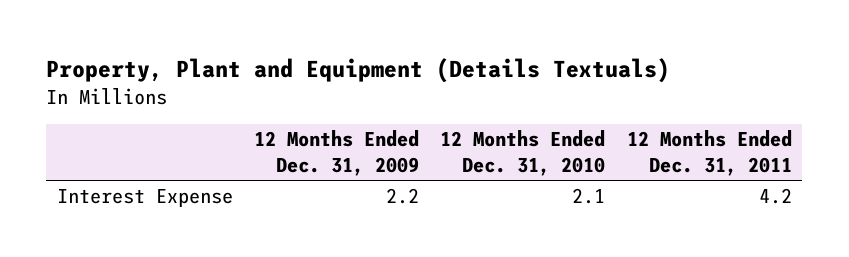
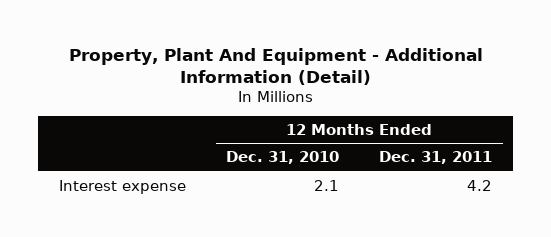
- Property, Plant and Equipment (Details Textuals)
+ Property, Plant And Equipment - Additional Information (Detail)
- | 12 Months Ended Dec. 31, 2009 | 12 Months Ended Dec. 31, 2010 | 12 Months Ended Dec. 31, 2011
+ | 12 Months Ended Dec. 31, 2010 | 12 Months Ended Dec. 31, 2011
- Interest Expense | 2.2 | 2.1 | 4.2
+ Interest expense | 2.1 | 4.2

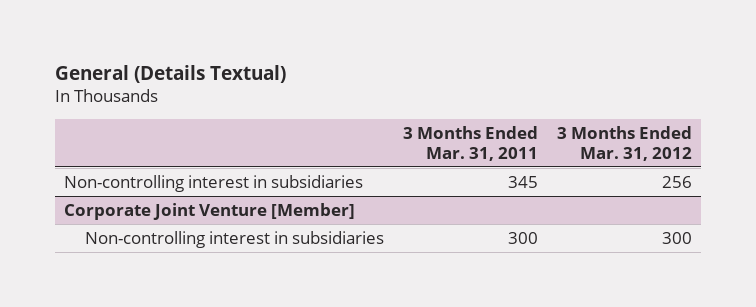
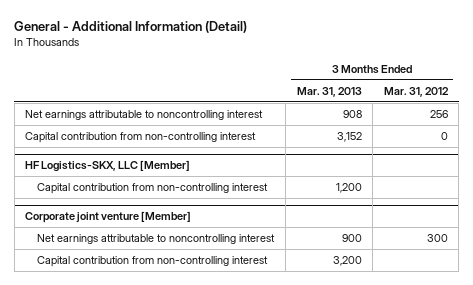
- General (Details Textual)
+ General - Additional Information (Detail)
- | 3 Months Ended Mar. 31, 2011 | 3 Months Ended Mar. 31, 2012
+ | 3 Months Ended Mar. 31, 2013 | 3 Months Ended Mar. 31, 2012
- Non-controlling interest in subsidiaries | 345 | 256
- Corporate Joint Venture [Member]
- Non-controlling interest in subsidiaries | 300 | 300
+ Net earnings attributable to noncontrolling interest | 908 | 256
+ Capital contribution from non-controlling interest | 3,152 | 0
+ HF Logistics-SKX, LLC [Member]
+ Capital contribution from non-controlling interest | 1,200 |
+ Corporate joint venture [Member]
+ Net earnings attributable to noncontrolling interest | 900 | 300
+ Capital contribution from non-controlling interest | 3,200 |

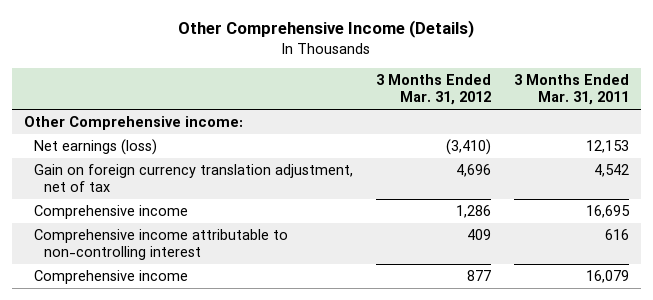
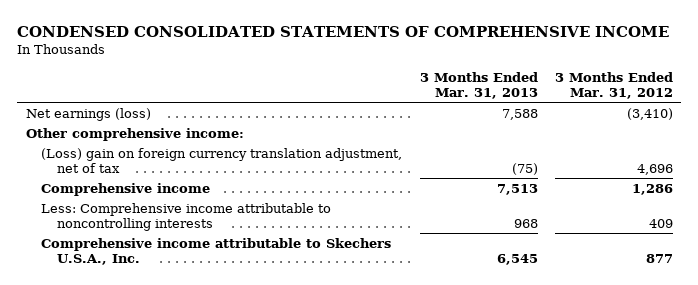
- Other Comprehensive Income (Details)
+ CONDENSED CONSOLIDATED STATEMENTS OF COMPREHENSIVE INCOME
- | 3 Months Ended Mar. 31, 2012 | 3 Months Ended Mar. 31, 2011
+ | 3 Months Ended Mar. 31, 2013 | 3 Months Ended Mar. 31, 2012
- Other Comprehensive income:
- Gain on foreign currency translation adjustment, net of tax | 4,696 | 4,542
+ Other comprehensive income:
+ (Loss) gain on foreign currency translation adjustment, net of tax | (75) | 4,696
- Comprehensive income attributable to non-controlling interest | 409 | 616
- Comprehensive income | 877 | 16,079
+ Less: Comprehensive income attributable to noncontrolling interests | 968 | 409
+ Comprehensive income attributable to Skechers U.S.A., Inc. | 6,545 | 877

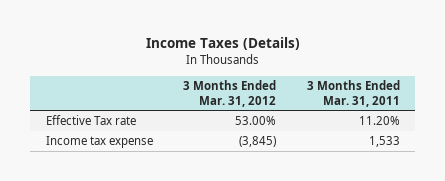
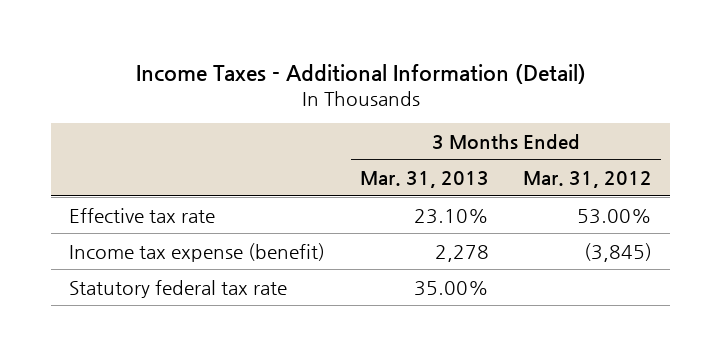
- Income Taxes (Details)
+ Income Taxes - Additional Information (Detail)
- | 3 Months Ended Mar. 31, 2012 | 3 Months Ended Mar. 31, 2011
+ | 3 Months Ended Mar. 31, 2013 | 3 Months Ended Mar. 31, 2012
- Effective Tax rate | 53.00% | 11.20%
- Income tax expense | (3,845) | 1,533
+ Effective tax rate | 23.10% | 53.00%
+ Income tax expense (benefit) | 2,278 | (3,845)
+ Statutory federal tax rate | 35.00% |

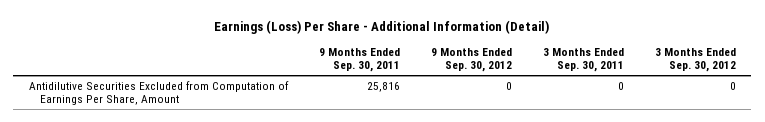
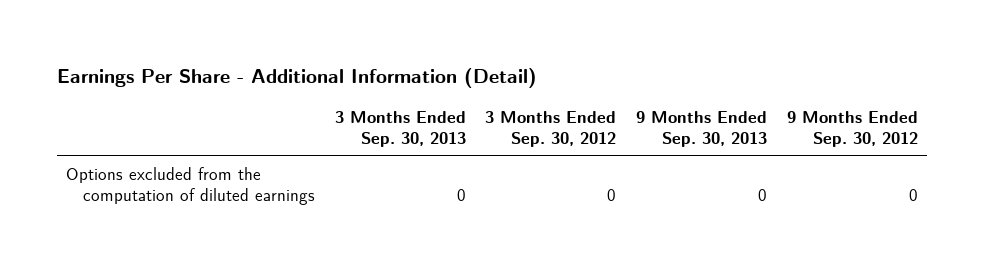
- Earnings (Loss) Per Share - Additional Information (Detail)
+ Earnings Per Share - Additional Information (Detail)
- | 9 Months Ended Sep. 30, 2011 | 9 Months Ended Sep. 30, 2012 | 3 Months Ended Sep. 30, 2011 | 3 Months Ended Sep. 30, 2012
+ | 3 Months Ended Sep. 30, 2013 | 3 Months Ended Sep. 30, 2012 | 9 Months Ended Sep. 30, 2013 | 9 Months Ended Sep. 30, 2012
- Antidilutive Securities Excluded from Computation of Earnings Per Share, Amount | 25,816 | 0 | 0 | 0
+ Options excluded from the computation of diluted earnings | 0 | 0 | 0 | 0

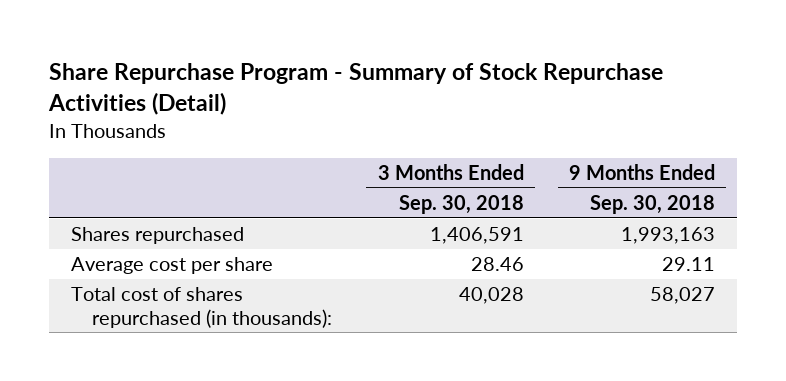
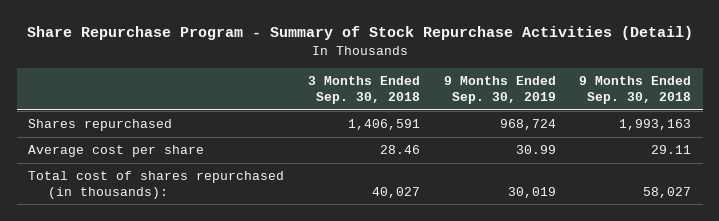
- | 3 Months Ended Sep. 30, 2018 | 9 Months Ended Sep. 30, 2018
+ | 3 Months Ended Sep. 30, 2018 | 9 Months Ended Sep. 30, 2019 | 9 Months Ended Sep. 30, 2018
- Total cost of shares repurchased (in thousands): | 40,028 | 58,027
+ Total cost of shares repurchased (in thousands): | 40,027 | 30,019 | 58,027

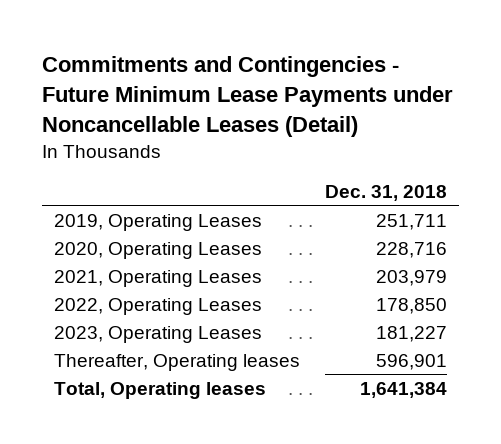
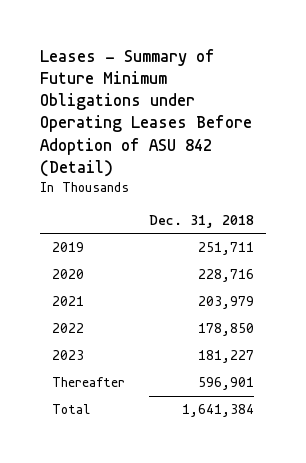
- Commitments and Contingencies - Future Minimum Lease Payments under Noncancellable Leases (Detail)
+ Leases - Summary of Future Minimum Obligations under Operating Leases Before Adoption of ASU 842 (Detail)
- 2019, Operating Leases | 251,711
- 2020, Operating Leases | 228,716
- 2021, Operating Leases | 203,979
- 2022, Operating Leases | 178,850
- 2023, Operating Leases | 181,227
- Thereafter, Operating leases | 596,901
- Total, Operating leases | 1,641,384
+ 2019 | 251,711
+ 2020 | 228,716
+ 2021 | 203,979
+ 2022 | 178,850
+ 2023 | 181,227
+ Thereafter | 596,901
+ Total | 1,641,384

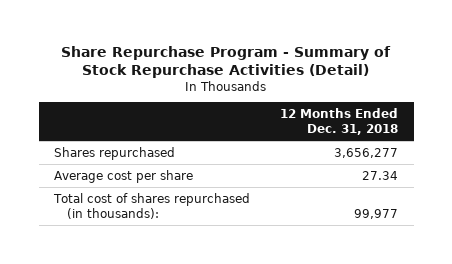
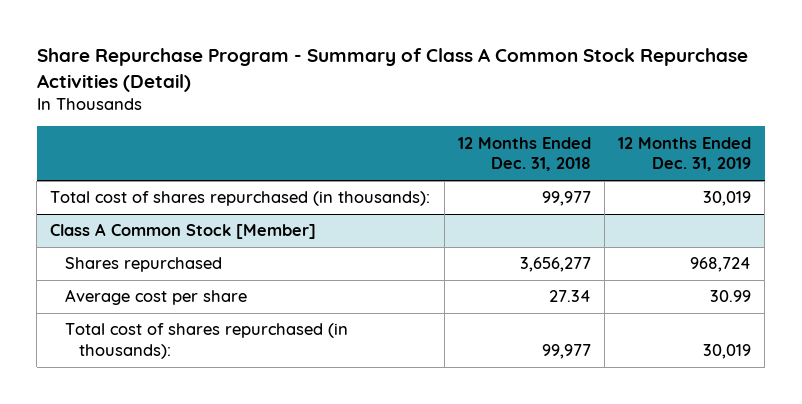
- Share Repurchase Program - Summary of Stock Repurchase Activities (Detail)
+ Share Repurchase Program - Summary of Class A Common Stock Repurchase Activities (Detail)
- | 12 Months Ended Dec. 31, 2018
+ | 12 Months Ended Dec. 31, 2018 | 12 Months Ended Dec. 31, 2019
+ Total cost of shares repurchased (in thousands): | 99,977 | 30,019
+ Class A Common Stock [Member]

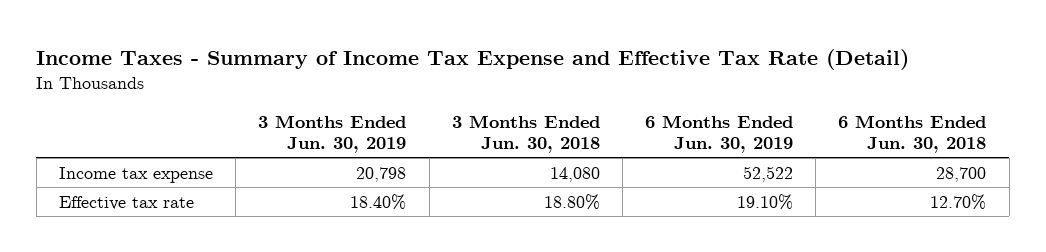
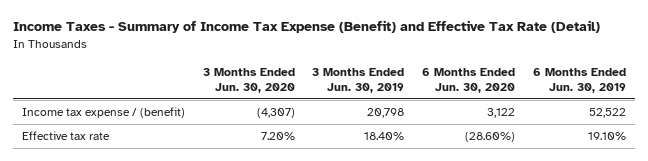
- Income Taxes - Summary of Income Tax Expense and Effective Tax Rate (Detail)
+ Income Taxes - Summary of Income Tax Expense (Benefit) and Effective Tax Rate (Detail)
- | 3 Months Ended Jun. 30, 2019 | 3 Months Ended Jun. 30, 2018 | 6 Months Ended Jun. 30, 2019 | 6 Months Ended Jun. 30, 2018
+ | 3 Months Ended Jun. 30, 2020 | 3 Months Ended Jun. 30, 2019 | 6 Months Ended Jun. 30, 2020 | 6 Months Ended Jun. 30, 2019
- Income tax expense | 20,798 | 14,080 | 52,522 | 28,700
+ Income tax expense / (benefit) | (4,307) | 20,798 | 3,122 | 52,522

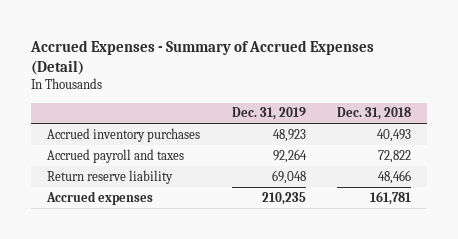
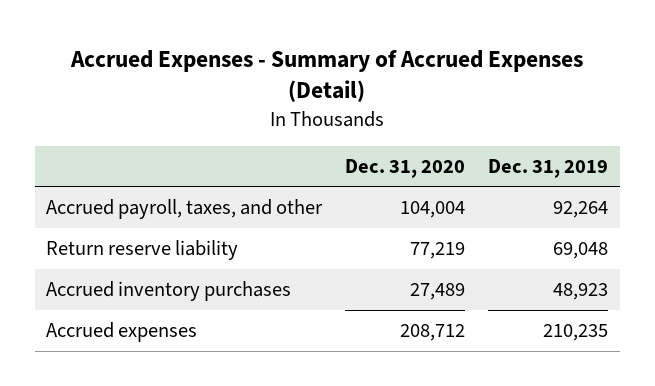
- | Dec. 31, 2019 | Dec. 31, 2018
+ | Dec. 31, 2020 | Dec. 31, 2019
- Accrued payroll and taxes | 92,264 | 72,822
+ Accrued payroll, taxes, and other | 104,004 | 92,264
moved down: Accrued inventory purchases | 27,489 | 48,923

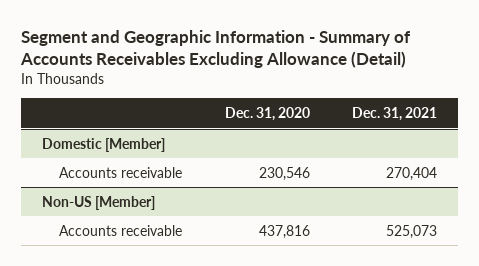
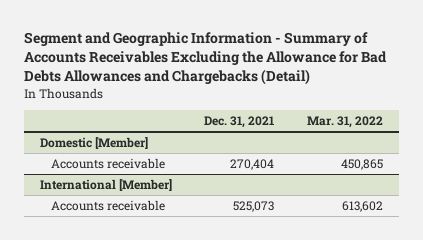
- Segment and Geographic Information - Summary of Accounts Receivables Excluding Allowance (Detail)
+ Segment and Geographic Information - Summary of Accounts Receivables Excluding the Allowance for Bad Debts Allowances and Chargebacks (Detail)
- | Dec. 31, 2020 | Dec. 31, 2021
+ | Dec. 31, 2021 | Mar. 31, 2022
- Non-US [Member]
+ International [Member]

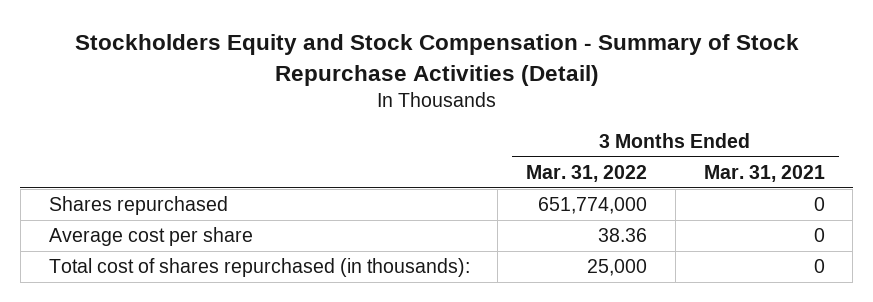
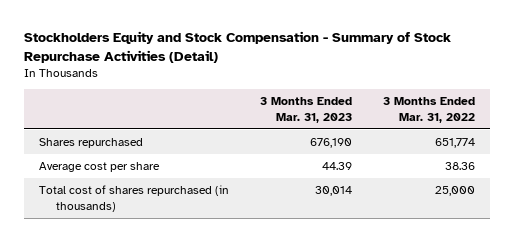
- | 3 Months Ended Mar. 31, 2022 | 3 Months Ended Mar. 31, 2021
+ | 3 Months Ended Mar. 31, 2023 | 3 Months Ended Mar. 31, 2022
- Shares repurchased | 651,774,000 | 0
+ Shares repurchased | 676,190 | 651,774
- Total cost of shares repurchased (in thousands): | 25,000 | 0
+ Total cost of shares repurchased (in thousands) | 30,014 | 25,000

